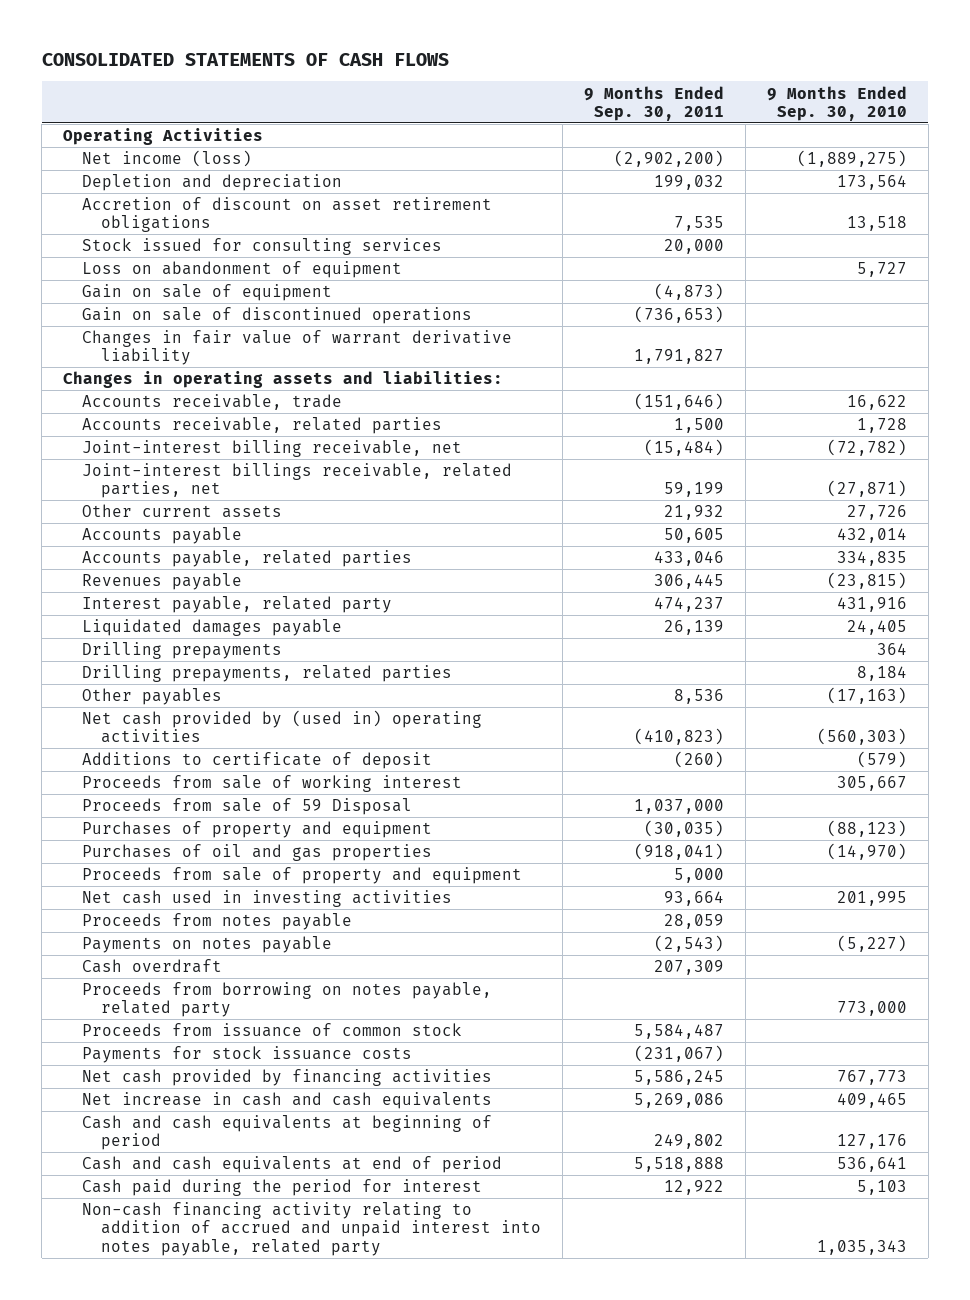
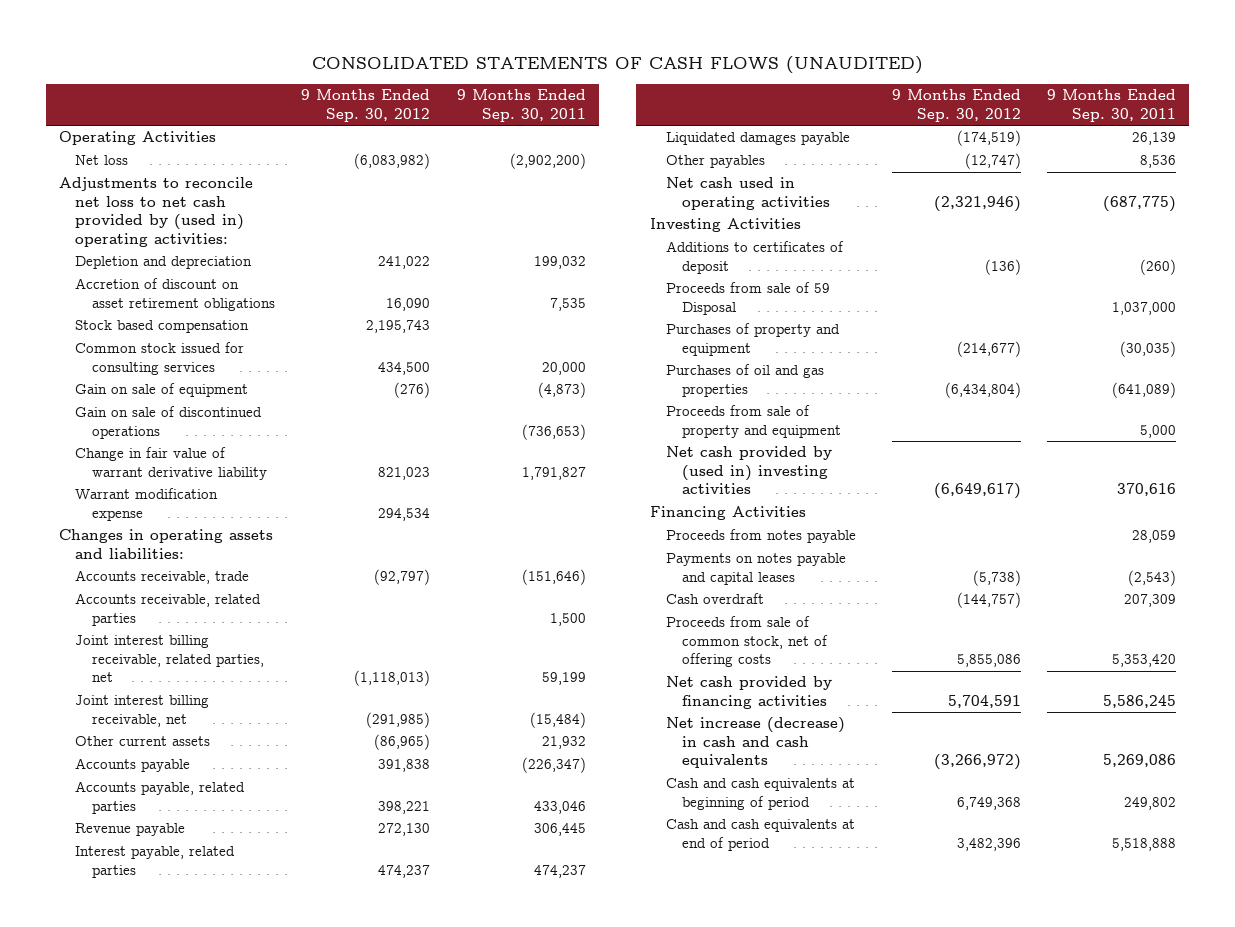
- CONSOLIDATED STATEMENTS OF CASH FLOWS
+ CONSOLIDATED STATEMENTS OF CASH FLOWS (UNAUDITED)
- | 9 Months Ended Sep. 30, 2011 | 9 Months Ended Sep. 30, 2010
+ | 9 Months Ended Sep. 30, 2012 | 9 Months Ended Sep. 30, 2011
- Net income (loss) | (2,902,200) | (1,889,275)
+ Net loss | (6,083,982) | (2,902,200)
+ Adjustments to reconcile net loss to net cash provided by (used in) operating activities:
- Stock issued for consulting services | 20,000 |
- Loss on abandonment of equipment | | 5,727
+ Stock based compensation | 2,195,743 |
+ Common stock issued for consulting services | 434,500 | 20,000
- Changes in fair value of warrant derivative liability | 1,791,827 |
+ Change in fair value of warrant derivative liability | 821,023 | 1,791,827
+ Warrant modification expense | 294,534 |
- Joint-interest billing receivable, net | (15,484) | (72,782)
- Joint-interest billings receivable, related parties, net | 59,199 | (27,871)
+ Joint interest billing receivable, related parties, net | (1,118,013) | 59,199
+ Joint interest billing receivable, net | (291,985) | (15,484)
- Accounts payable | 50,605 | 432,014
+ Accounts payable | 391,838 | (226,347)
- Revenues payable | 306,445 | (23,815)
- Interest payable, related party | 474,237 | 431,916
+ Revenue payable | 272,130 | 306,445
+ Interest payable, related parties | 474,237 | 474,237
- Drilling prepayments | | 364
- Drilling prepayments, related parties | | 8,184
- Net cash provided by (used in) operating activities | (410,823) | (560,303)
- Additions to certificate of deposit | (260) | (579)
- Proceeds from sale of working interest | | 305,667
+ Net cash used in operating activities | (2,321,946) | (687,775)
+ Investing Activities
+ Additions to certificates of deposit | (136) | (260)
- Purchases of oil and gas properties | (918,041) | (14,970)
+ Purchases of oil and gas properties | (6,434,804) | (641,089)
- Net cash used in investing activities | 93,664 | 201,995
+ Net cash provided by (used in) investing activities | (6,649,617) | 370,616
+ Financing Activities
- Payments on notes payable | (2,543) | (5,227)
+ Payments on notes payable and capital leases | (5,738) | (2,543)
- Proceeds from borrowing on notes payable, related party | | 773,000
- Proceeds from issuance of common stock | 5,584,487 |
- Payments for stock issuance costs | (231,067) |
+ Proceeds from sale of common stock, net of offering costs | 5,855,086 | 5,353,420
- Net increase in cash and cash equivalents | 5,269,086 | 409,465
+ Net increase (decrease) in cash and cash equivalents | (3,266,972) | 5,269,086
- Cash paid during the period for interest | 12,922 | 5,103
- Non-cash financing activity relating to addition of accrued and unpaid interest into notes payable, related party | | 1,035,343

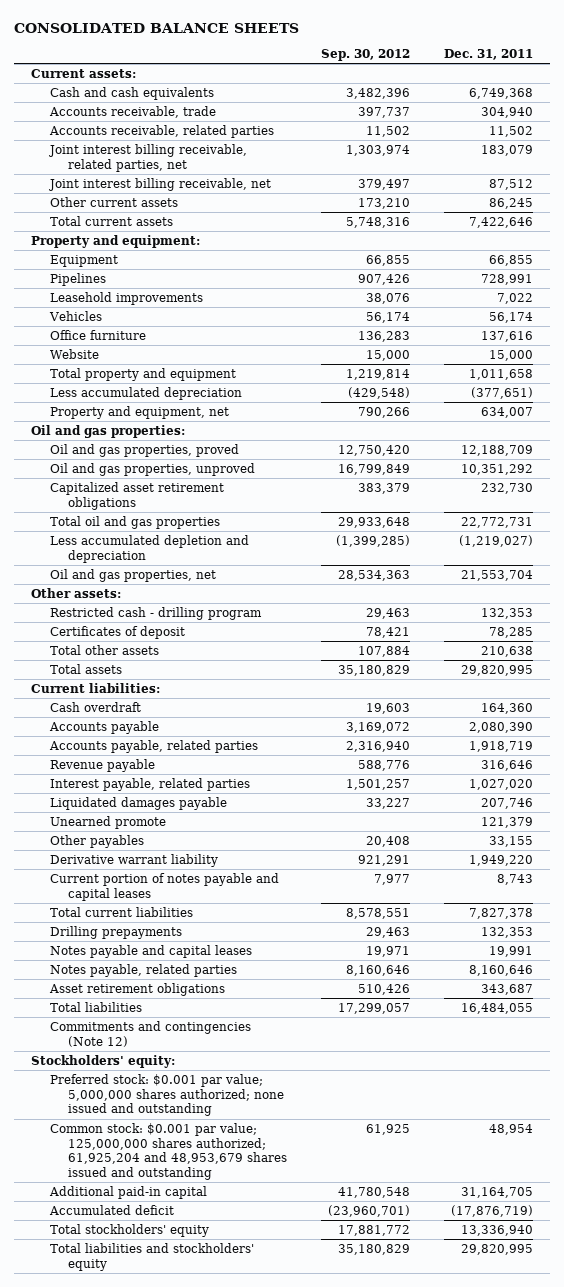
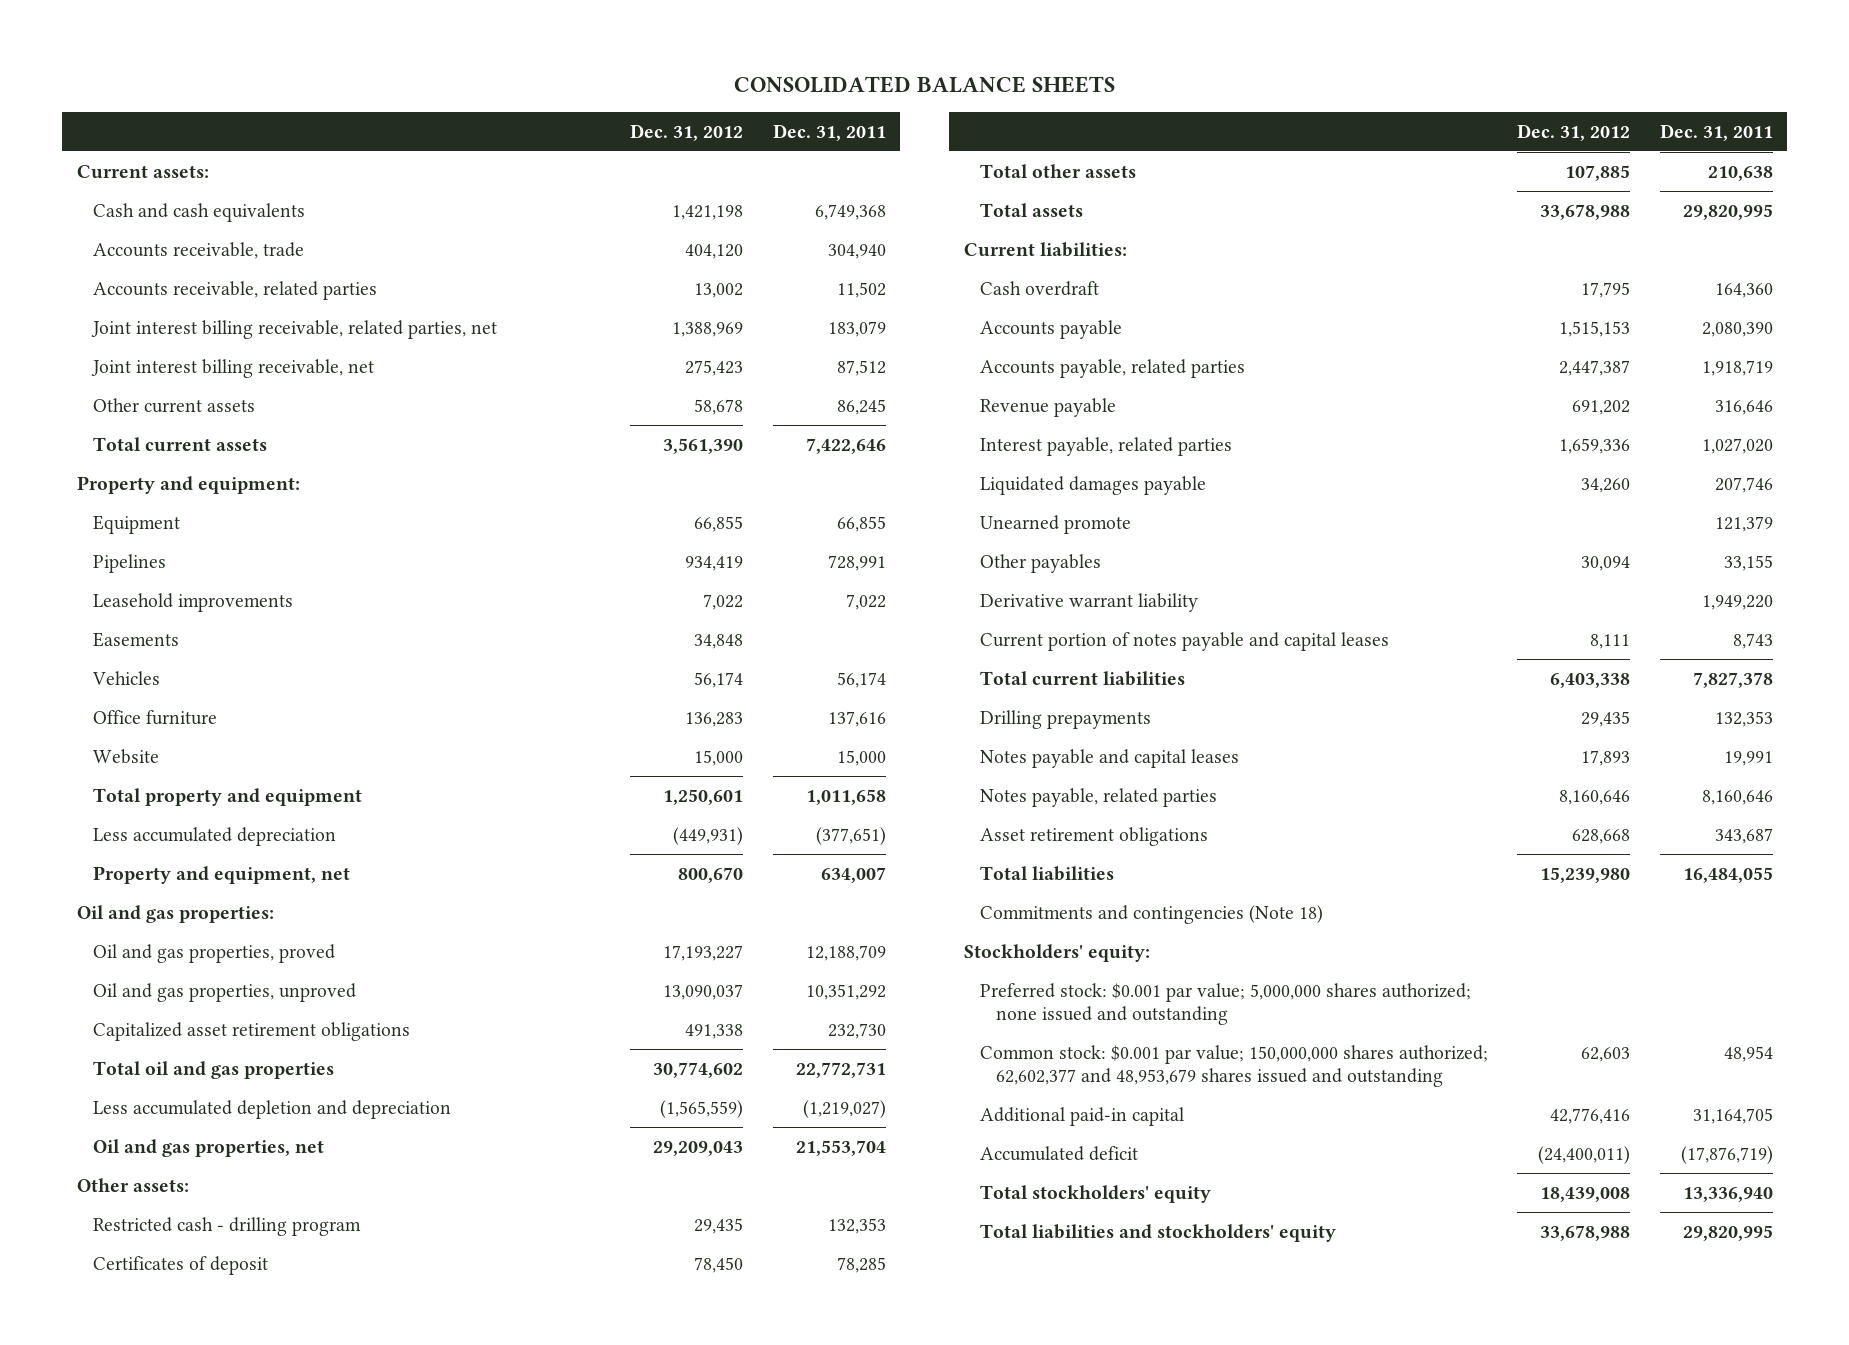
- | Sep. 30, 2012 | Dec. 31, 2011
+ | Dec. 31, 2012 | Dec. 31, 2011
+ Easements | 34,848 |
- Commitments and contingencies (Note 12)
+ Commitments and contingencies (Note 18)
- Common stock: $0.001 par value; 125,000,000 shares authorized; 61,925,204 and 48,953,679 shares issued and outstanding | 61,925 | 48,954
+ Common stock: $0.001 par value; 150,000,000 shares authorized; 62,602,377 and 48,953,679 shares issued and outstanding | 62,603 | 48,954

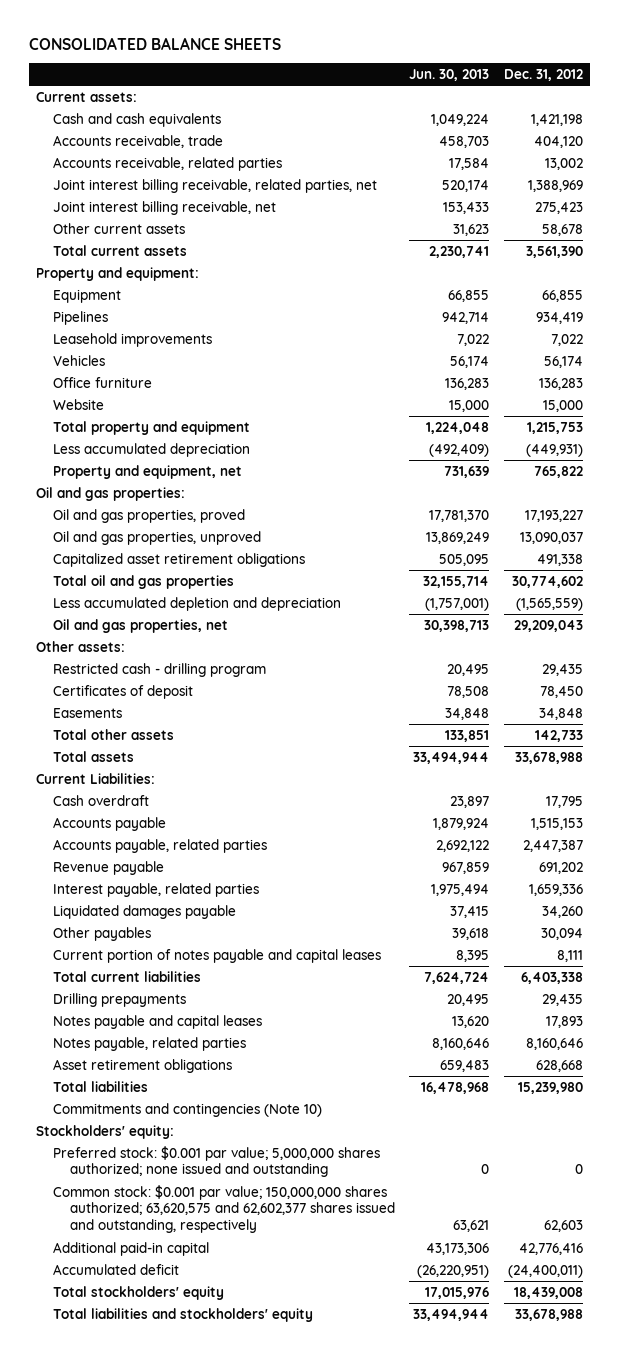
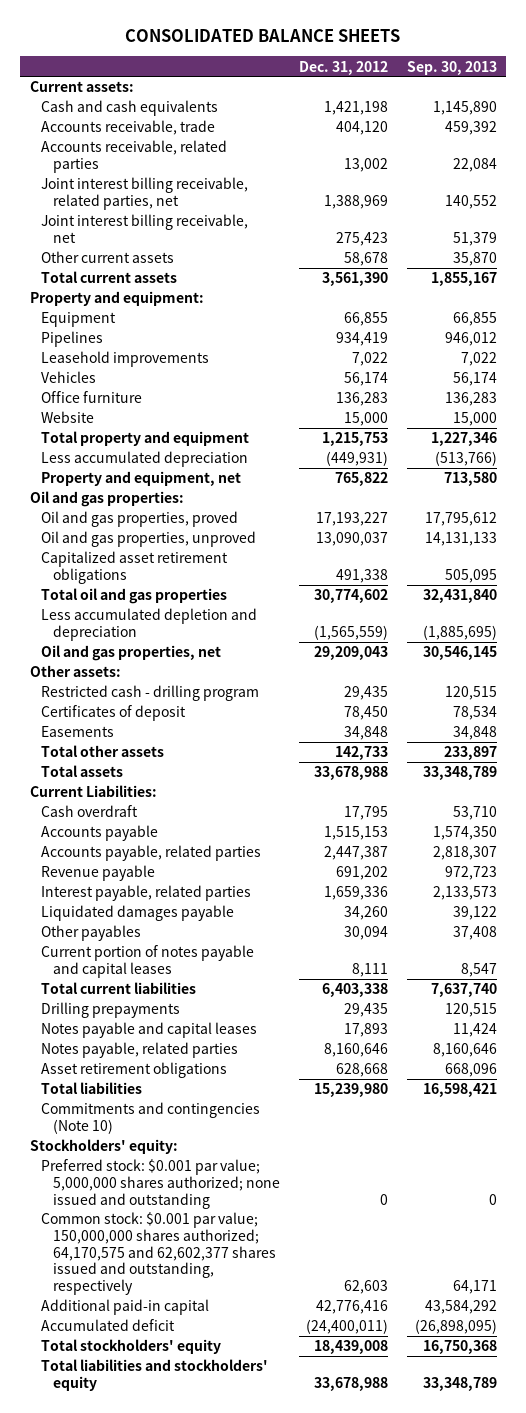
- | Jun. 30, 2013 | Dec. 31, 2012
+ | Dec. 31, 2012 | Sep. 30, 2013
- Common stock: $0.001 par value; 150,000,000 shares authorized; 63,620,575 and 62,602,377 shares issued and outstanding, respectively | 63,621 | 62,603
+ Common stock: $0.001 par value; 150,000,000 shares authorized; 64,170,575 and 62,602,377 shares issued and outstanding, respectively | 62,603 | 64,171

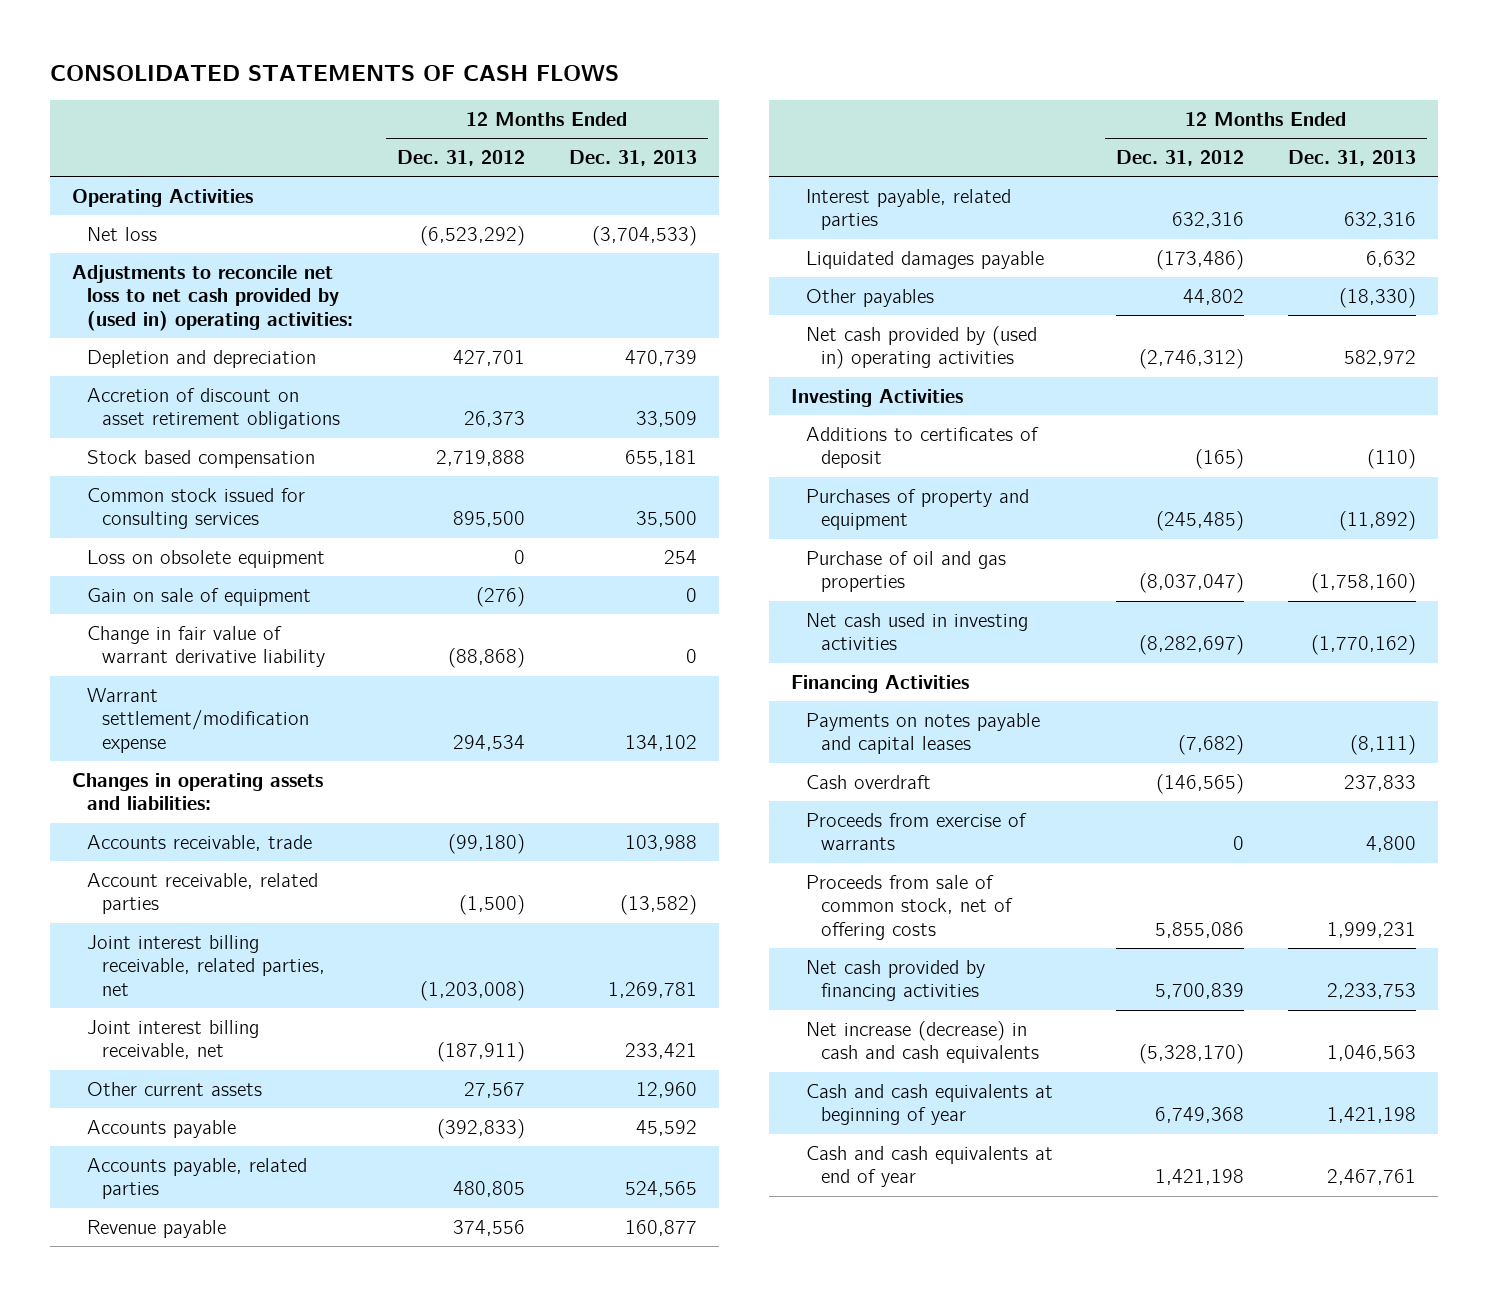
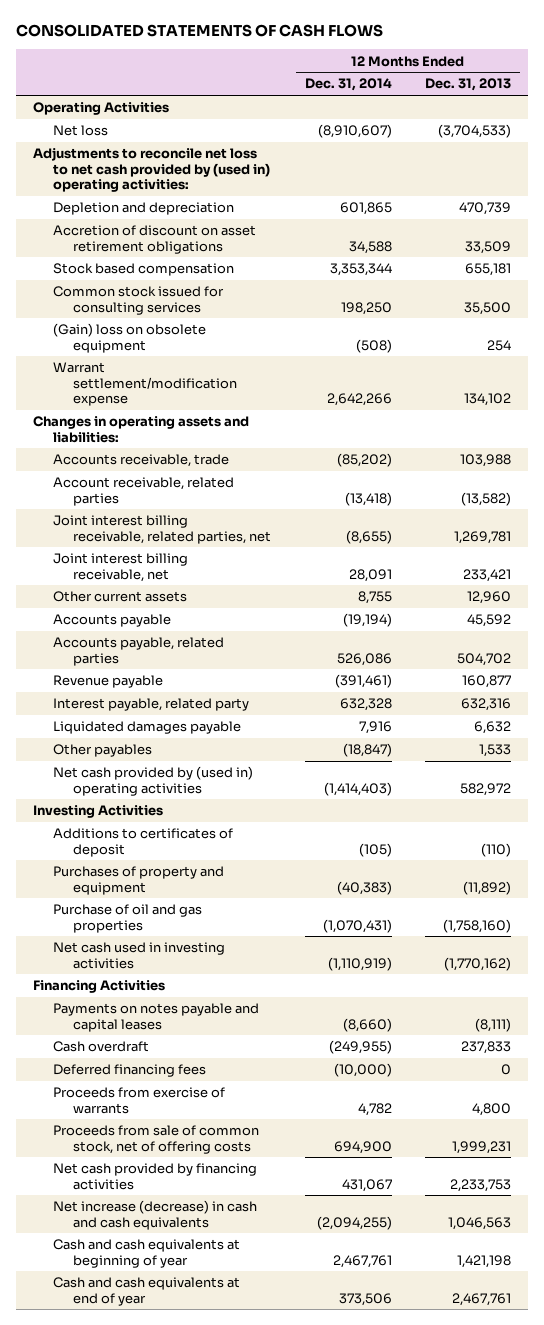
- | 12 Months Ended Dec. 31, 2012 | 12 Months Ended Dec. 31, 2013
+ | 12 Months Ended Dec. 31, 2014 | 12 Months Ended Dec. 31, 2013
- Loss on obsolete equipment | 0 | 254
- Gain on sale of equipment | (276) | 0
- Change in fair value of warrant derivative liability | (88,868) | 0
+ (Gain) loss on obsolete equipment | (508) | 254
- Accounts payable, related parties | 480,805 | 524,565
+ Accounts payable, related parties | 526,086 | 504,702
- Interest payable, related parties | 632,316 | 632,316
+ Interest payable, related party | 632,328 | 632,316
- Other payables | 44,802 | (18,330)
+ Other payables | (18,847) | 1,533
+ Deferred financing fees | (10,000) | 0

